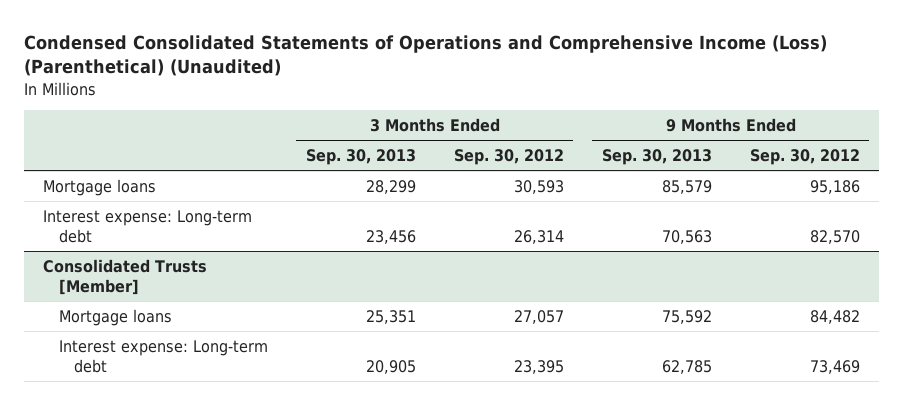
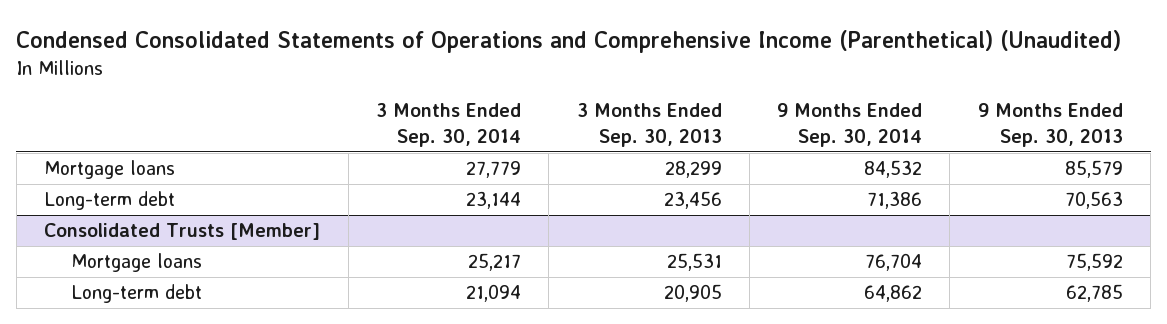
- Condensed Consolidated Statements of Operations and Comprehensive Income (Loss) (Parenthetical) (Unaudited)
+ Condensed Consolidated Statements of Operations and Comprehensive Income (Parenthetical) (Unaudited)
- | 3 Months Ended Sep. 30, 2013 | 3 Months Ended Sep. 30, 2012 | 9 Months Ended Sep. 30, 2013 | 9 Months Ended Sep. 30, 2012
+ | 3 Months Ended Sep. 30, 2014 | 3 Months Ended Sep. 30, 2013 | 9 Months Ended Sep. 30, 2014 | 9 Months Ended Sep. 30, 2013
- Interest expense: Long-term debt | 23,456 | 26,314 | 70,563 | 82,570
+ Long-term debt | 23,144 | 23,456 | 71,386 | 70,563
@ Consolidated Trusts [Member]
- Mortgage loans | 25,351 | 27,057 | 75,592 | 84,482
- Interest expense: Long-term debt | 20,905 | 23,395 | 62,785 | 73,469
+ Mortgage loans | 25,217 | 25,531 | 76,704 | 75,592
+ Long-term debt | 21,094 | 20,905 | 64,862 | 62,785

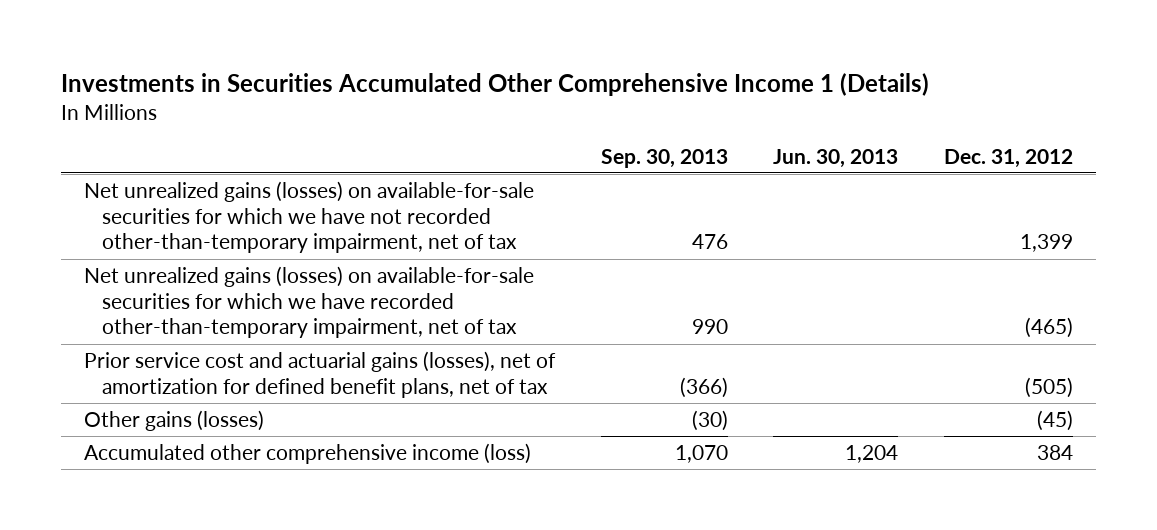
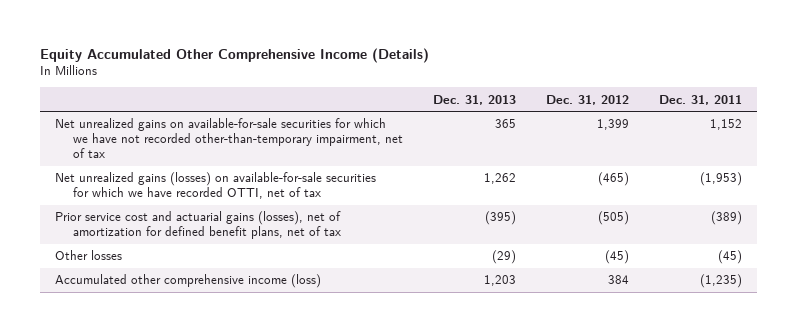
- Investments in Securities Accumulated Other Comprehensive Income 1 (Details)
+ Equity Accumulated Other Comprehensive Income (Details)
- | Sep. 30, 2013 | Jun. 30, 2013 | Dec. 31, 2012
+ | Dec. 31, 2013 | Dec. 31, 2012 | Dec. 31, 2011
- Net unrealized gains (losses) on available-for-sale securities for which we have not recorded other-than-temporary impairment, net of tax | 476 | | 1,399
- Net unrealized gains (losses) on available-for-sale securities for which we have recorded other-than-temporary impairment, net of tax | 990 | | (465)
+ Net unrealized gains on available-for-sale securities for which we have not recorded other-than-temporary impairment, net of tax | 365 | 1,399 | 1,152
+ Net unrealized gains (losses) on available-for-sale securities for which we have recorded OTTI, net of tax | 1,262 | (465) | (1,953)
- Other gains (losses) | (30) | | (45)
+ Other losses | (29) | (45) | (45)

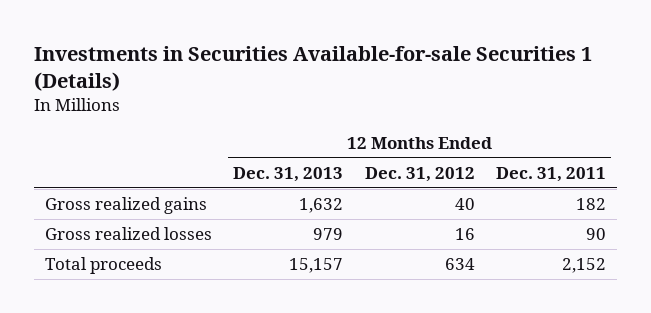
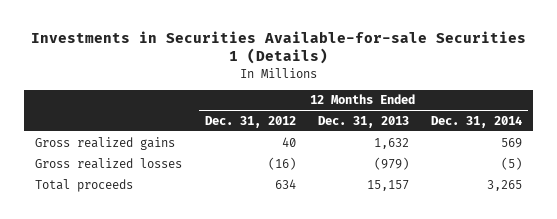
- | 12 Months Ended Dec. 31, 2013 | 12 Months Ended Dec. 31, 2012 | 12 Months Ended Dec. 31, 2011
+ | 12 Months Ended Dec. 31, 2012 | 12 Months Ended Dec. 31, 2013 | 12 Months Ended Dec. 31, 2014
- Gross realized losses | 979 | 16 | 90
+ Gross realized losses | (16) | (979) | (5)

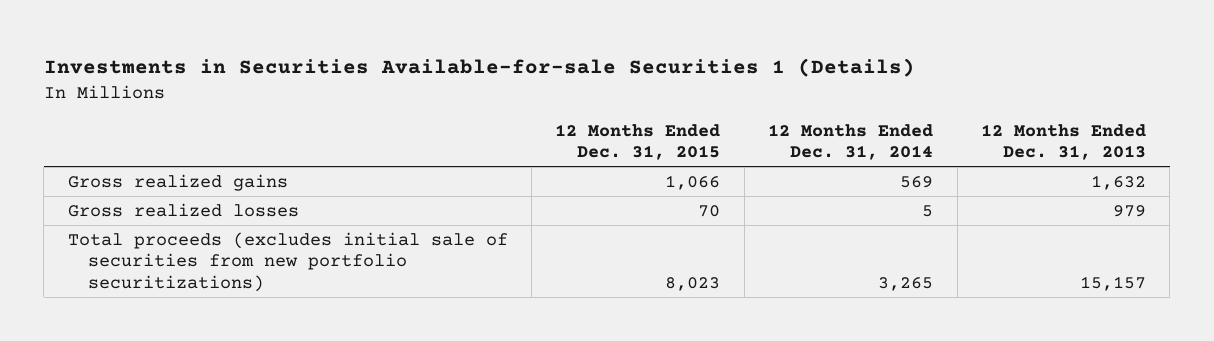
- | 12 Months Ended Dec. 31, 2012 | 12 Months Ended Dec. 31, 2013 | 12 Months Ended Dec. 31, 2014
+ | 12 Months Ended Dec. 31, 2015 | 12 Months Ended Dec. 31, 2014 | 12 Months Ended Dec. 31, 2013
- Gross realized losses | (16) | (979) | (5)
- Total proceeds | 634 | 15,157 | 3,265
+ Gross realized losses | 70 | 5 | 979
+ Total proceeds (excludes initial sale of securities from new portfolio securitizations) | 8,023 | 3,265 | 15,157

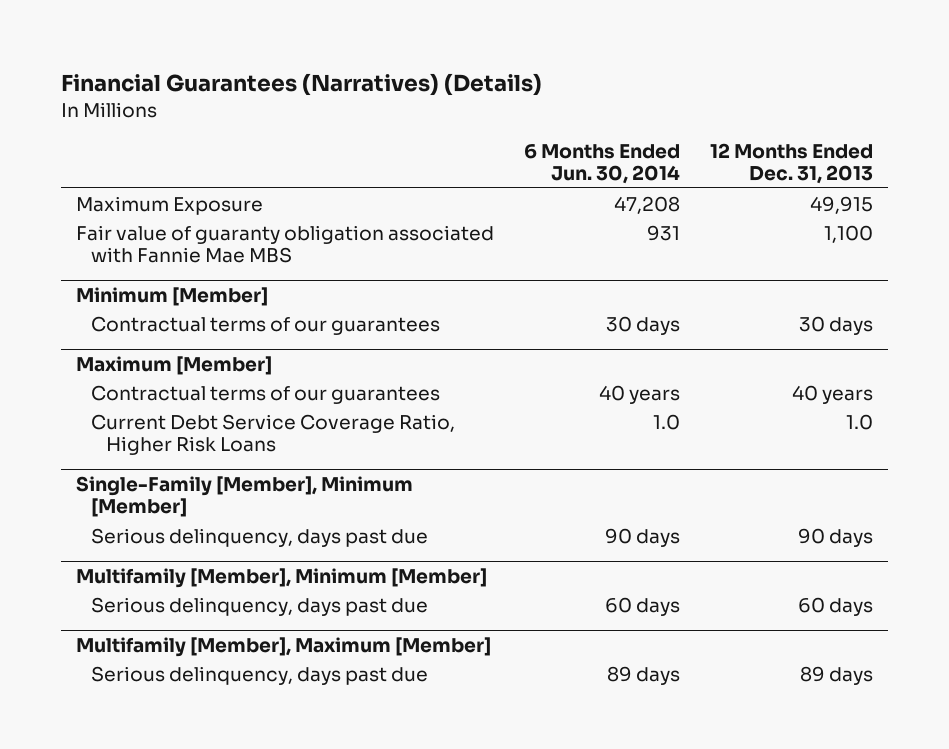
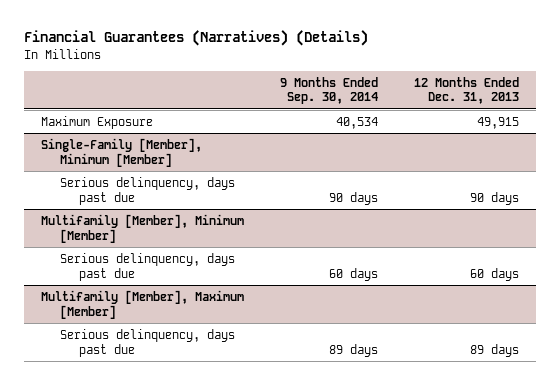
- | 6 Months Ended Jun. 30, 2014 | 12 Months Ended Dec. 31, 2013
+ | 9 Months Ended Sep. 30, 2014 | 12 Months Ended Dec. 31, 2013
- Fair value of guaranty obligation associated with Fannie Mae MBS | 931 | 1,100
- Minimum [Member]
- Contractual terms of our guarantees | 30 days | 30 days
- Maximum [Member]
- Contractual terms of our guarantees | 40 years | 40 years
- Current Debt Service Coverage Ratio, Higher Risk Loans | 1.0 | 1.0

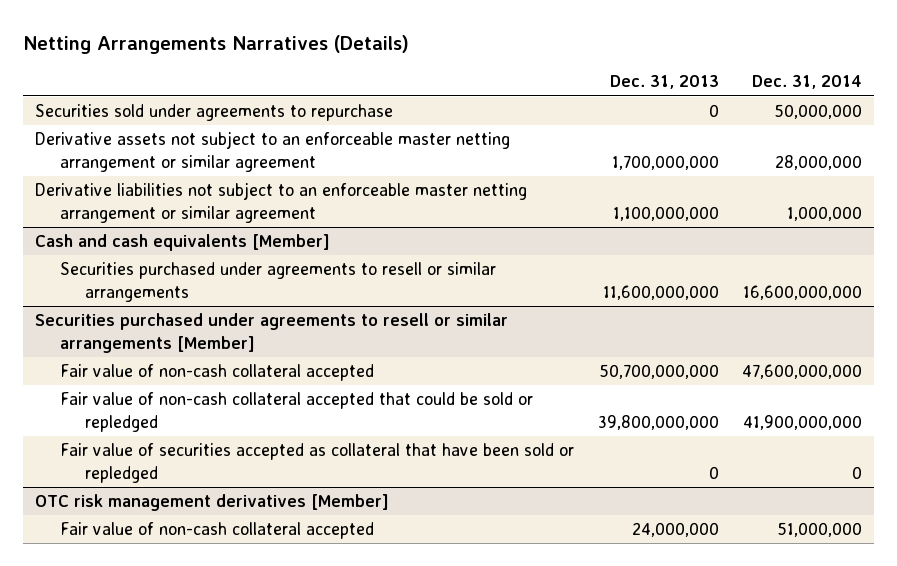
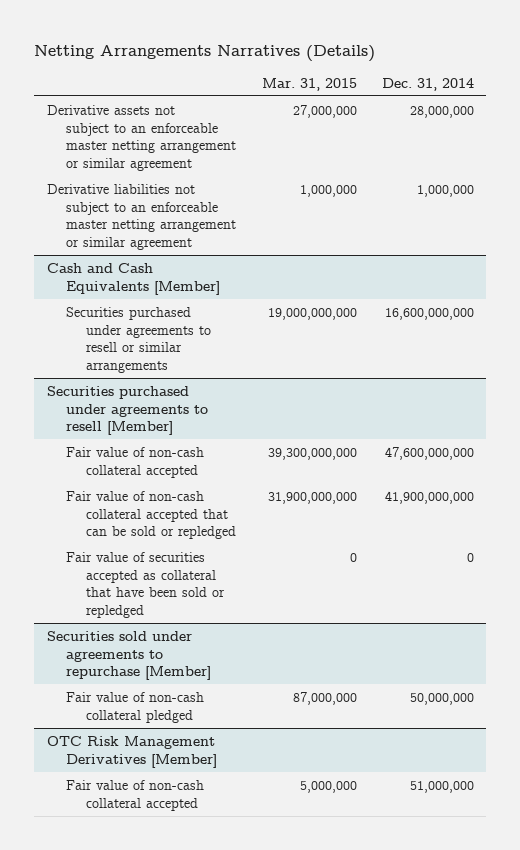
- | Dec. 31, 2013 | Dec. 31, 2014
+ | Mar. 31, 2015 | Dec. 31, 2014
- Securities sold under agreements to repurchase | 0 | 50,000,000
- Cash and cash equivalents [Member]
+ Cash and Cash Equivalents [Member]
- Securities purchased under agreements to resell or similar arrangements [Member]
+ Securities purchased under agreements to resell [Member]
- Fair value of non-cash collateral accepted that could be sold or repledged | 39,800,000,000 | 41,900,000,000
+ Fair value of non-cash collateral accepted that can be sold or repledged | 31,900,000,000 | 41,900,000,000
- OTC risk management derivatives [Member]
+ Securities sold under agreements to repurchase [Member]
+ Fair value of non-cash collateral pledged | 87,000,000 | 50,000,000
+ OTC Risk Management Derivatives [Member]

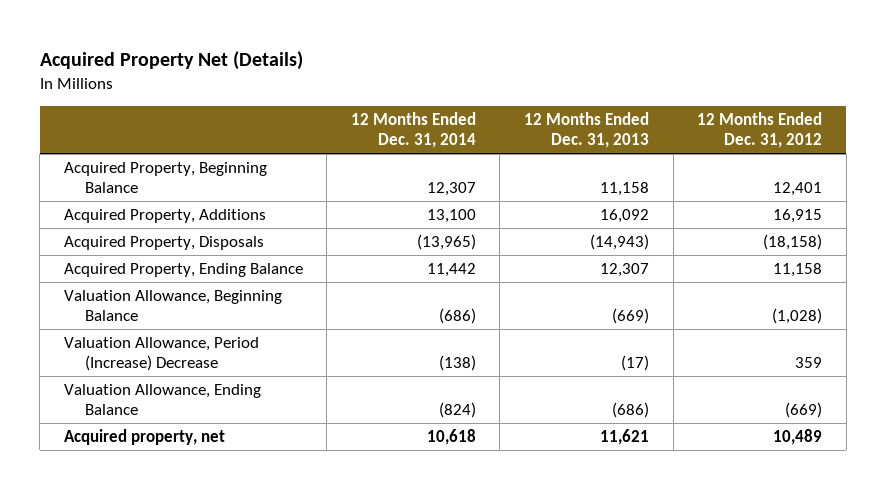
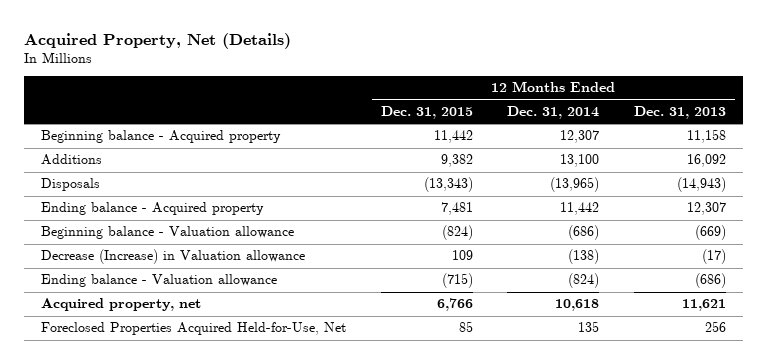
- Acquired Property Net (Details)
+ Acquired Property, Net (Details)
- | 12 Months Ended Dec. 31, 2014 | 12 Months Ended Dec. 31, 2013 | 12 Months Ended Dec. 31, 2012
+ | 12 Months Ended Dec. 31, 2015 | 12 Months Ended Dec. 31, 2014 | 12 Months Ended Dec. 31, 2013
- Acquired Property, Beginning Balance | 12,307 | 11,158 | 12,401
- Acquired Property, Additions | 13,100 | 16,092 | 16,915
- Acquired Property, Disposals | (13,965) | (14,943) | (18,158)
- Acquired Property, Ending Balance | 11,442 | 12,307 | 11,158
- Valuation Allowance, Beginning Balance | (686) | (669) | (1,028)
- Valuation Allowance, Period (Increase) Decrease | (138) | (17) | 359
- Valuation Allowance, Ending Balance | (824) | (686) | (669)
+ Beginning balance - Acquired property | 11,442 | 12,307 | 11,158
+ Additions | 9,382 | 13,100 | 16,092
+ Disposals | (13,343) | (13,965) | (14,943)
+ Ending balance - Acquired property | 7,481 | 11,442 | 12,307
+ Beginning balance - Valuation allowance | (824) | (686) | (669)
+ Decrease (Increase) in Valuation allowance | 109 | (138) | (17)
+ Ending balance - Valuation allowance | (715) | (824) | (686)
+ Foreclosed Properties Acquired Held-for-Use, Net | 85 | 135 | 256

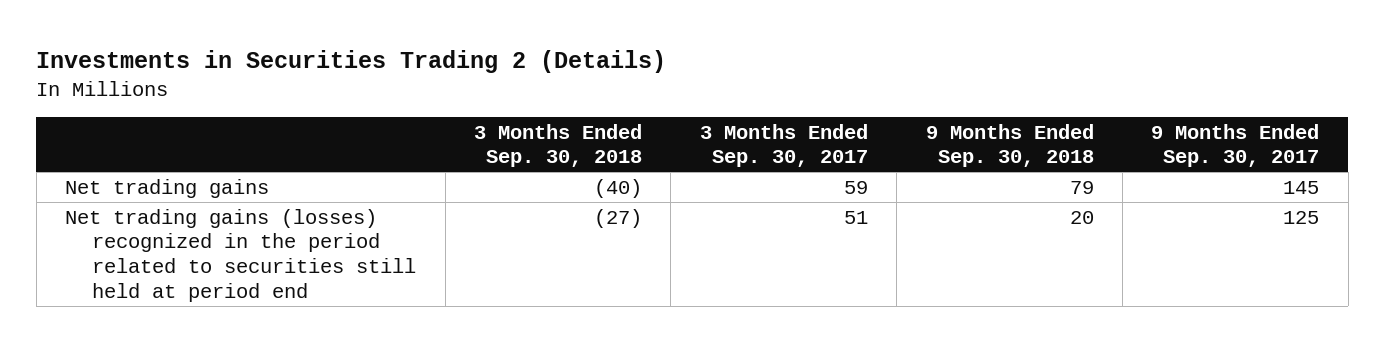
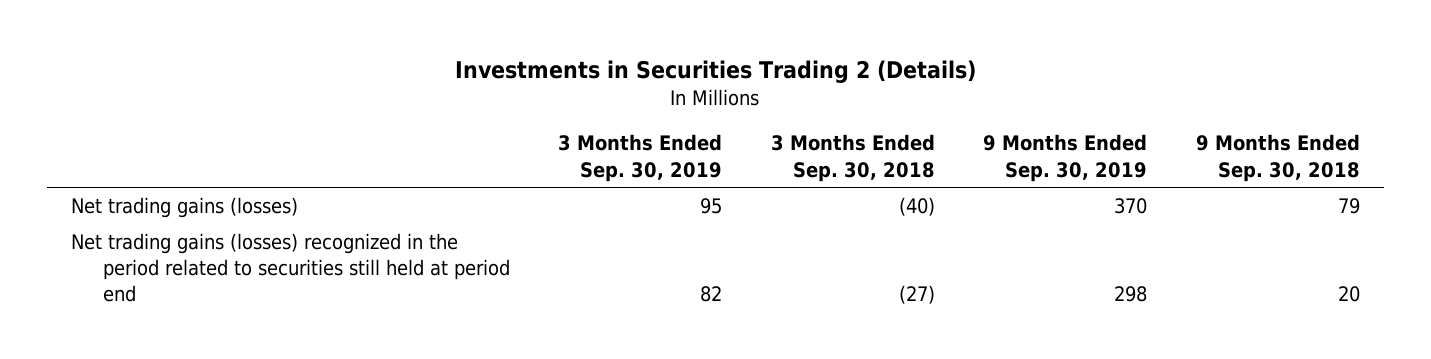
- | 3 Months Ended Sep. 30, 2018 | 3 Months Ended Sep. 30, 2017 | 9 Months Ended Sep. 30, 2018 | 9 Months Ended Sep. 30, 2017
+ | 3 Months Ended Sep. 30, 2019 | 3 Months Ended Sep. 30, 2018 | 9 Months Ended Sep. 30, 2019 | 9 Months Ended Sep. 30, 2018
- Net trading gains | (40) | 59 | 79 | 145
+ Net trading gains (losses) | 95 | (40) | 370 | 79

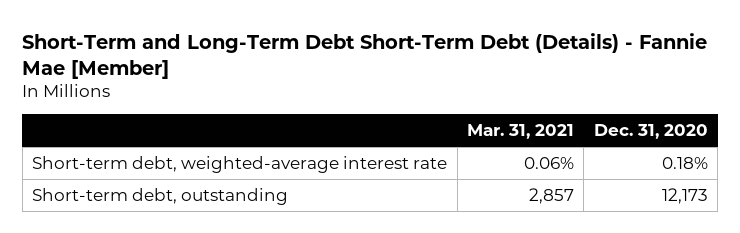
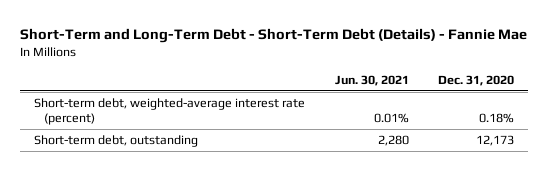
- Short-Term and Long-Term Debt Short-Term Debt (Details) - Fannie Mae [Member]
+ Short-Term and Long-Term Debt - Short-Term Debt (Details) - Fannie Mae
- | Mar. 31, 2021 | Dec. 31, 2020
+ | Jun. 30, 2021 | Dec. 31, 2020
- Short-term debt, weighted-average interest rate | 0.06% | 0.18%
+ Short-term debt, weighted-average interest rate (percent) | 0.01% | 0.18%

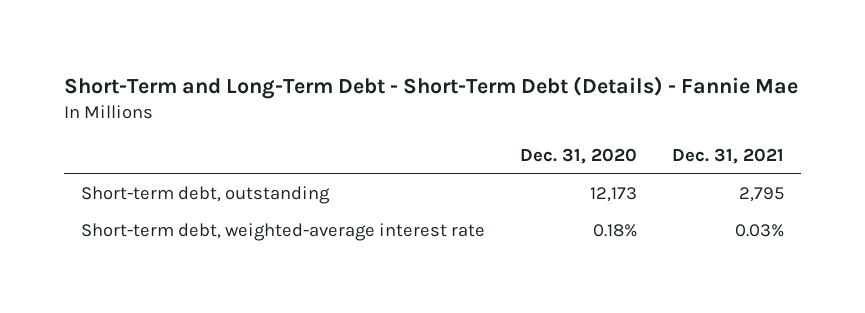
- | Jun. 30, 2021 | Dec. 31, 2020
+ | Dec. 31, 2020 | Dec. 31, 2021
- Short-term debt, weighted-average interest rate (percent) | 0.01% | 0.18%
+ Short-term debt, weighted-average interest rate | 0.18% | 0.03%

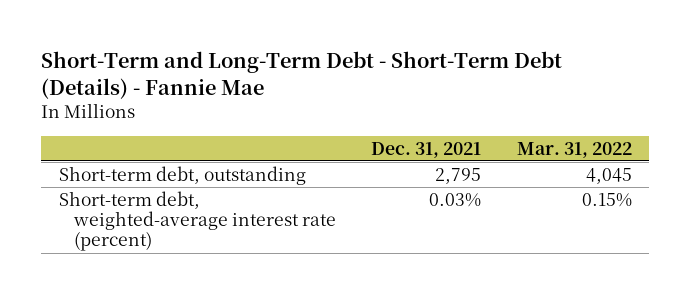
- | Dec. 31, 2020 | Dec. 31, 2021
+ | Dec. 31, 2021 | Mar. 31, 2022
- Short-term debt, weighted-average interest rate | 0.18% | 0.03%
+ Short-term debt, weighted-average interest rate (percent) | 0.03% | 0.15%

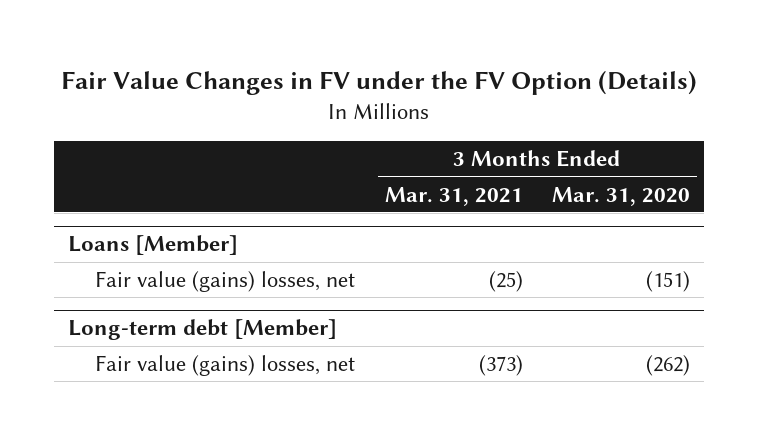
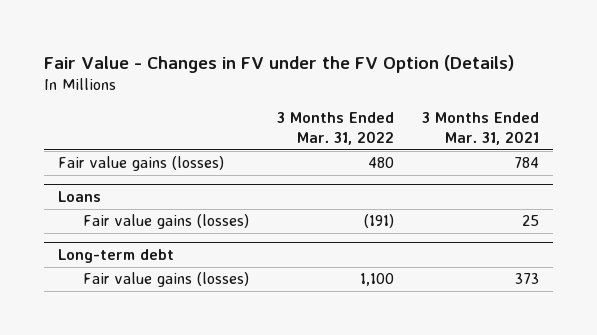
- Fair Value Changes in FV under the FV Option (Details)
+ Fair Value - Changes in FV under the FV Option (Details)
- | 3 Months Ended Mar. 31, 2021 | 3 Months Ended Mar. 31, 2020
+ | 3 Months Ended Mar. 31, 2022 | 3 Months Ended Mar. 31, 2021
- Loans [Member]
- Fair value (gains) losses, net | (25) | (151)
- Long-term debt [Member]
- Fair value (gains) losses, net | (373) | (262)
+ Fair value gains (losses) | 480 | 784
+ Loans
+ Fair value gains (losses) | (191) | 25
+ Long-term debt
+ Fair value gains (losses) | 1,100 | 373

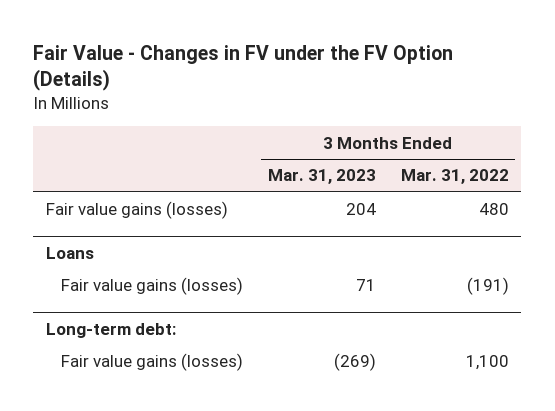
- | 3 Months Ended Mar. 31, 2022 | 3 Months Ended Mar. 31, 2021
+ | 3 Months Ended Mar. 31, 2023 | 3 Months Ended Mar. 31, 2022
- Long-term debt
+ Long-term debt:

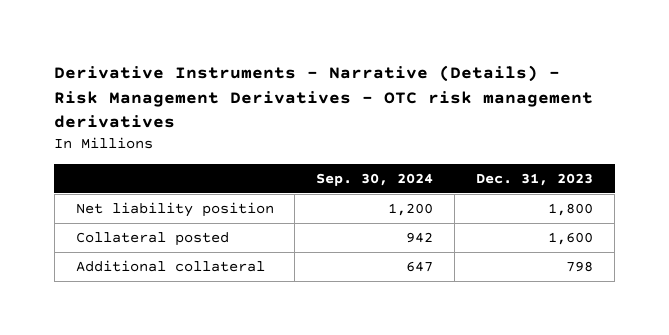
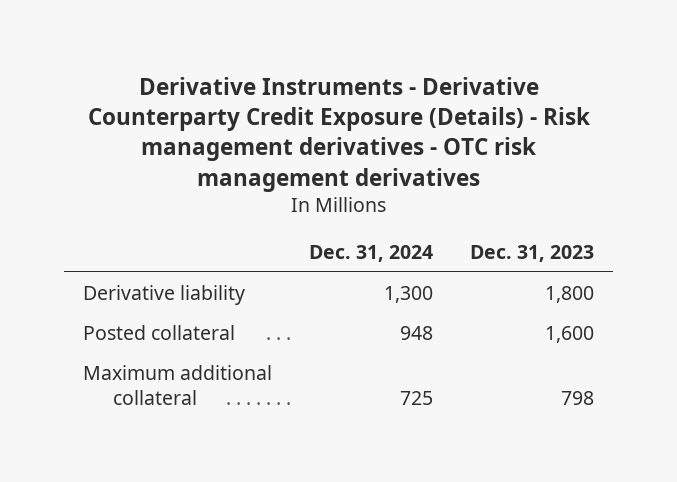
- Derivative Instruments - Narrative (Details) - Risk Management Derivatives - OTC risk management derivatives
+ Derivative Instruments - Derivative Counterparty Credit Exposure (Details) - Risk management derivatives - OTC risk management derivatives
- | Sep. 30, 2024 | Dec. 31, 2023
+ | Dec. 31, 2024 | Dec. 31, 2023
- Net liability position | 1,200 | 1,800
- Collateral posted | 942 | 1,600
- Additional collateral | 647 | 798
+ Derivative liability | 1,300 | 1,800
+ Posted collateral | 948 | 1,600
+ Maximum additional collateral | 725 | 798

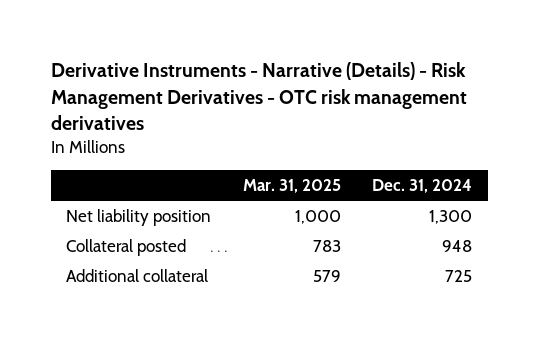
- Derivative Instruments - Derivative Counterparty Credit Exposure (Details) - Risk management derivatives - OTC risk management derivatives
+ Derivative Instruments - Narrative (Details) - Risk Management Derivatives - OTC risk management derivatives
- | Dec. 31, 2024 | Dec. 31, 2023
+ | Mar. 31, 2025 | Dec. 31, 2024
- Derivative liability | 1,300 | 1,800
- Posted collateral | 948 | 1,600
- Maximum additional collateral | 725 | 798
+ Net liability position | 1,000 | 1,300
+ Collateral posted | 783 | 948
+ Additional collateral | 579 | 725

